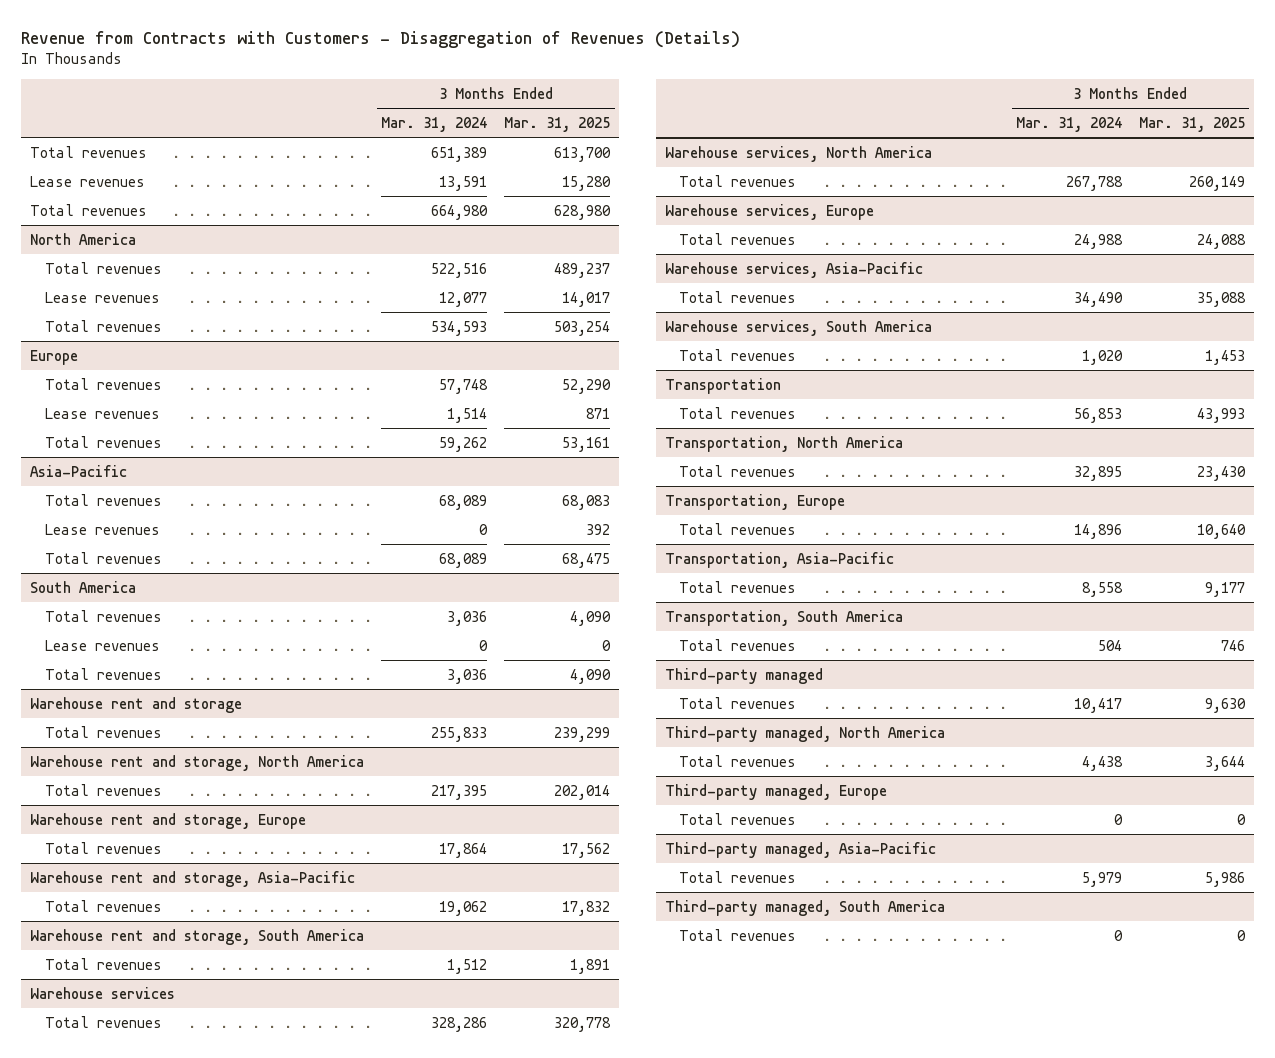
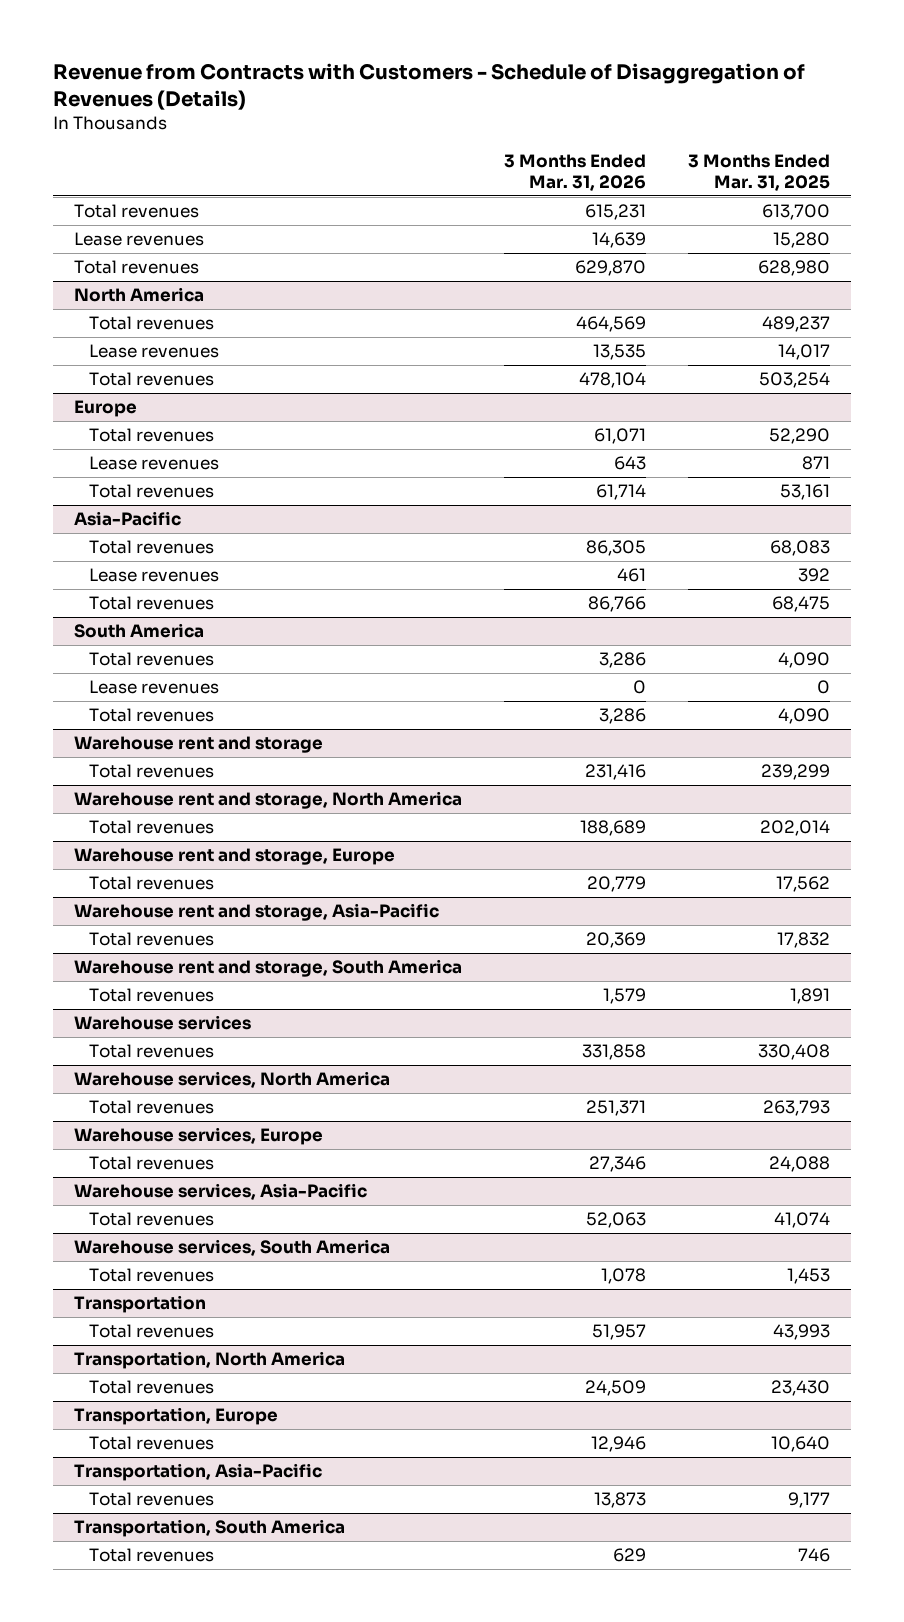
- Revenue from Contracts with Customers - Disaggregation of Revenues (Details)
+ Revenue from Contracts with Customers - Schedule of Disaggregation of Revenues (Details)
- | 3 Months Ended Mar. 31, 2024 | 3 Months Ended Mar. 31, 2025
+ | 3 Months Ended Mar. 31, 2026 | 3 Months Ended Mar. 31, 2025
@ Warehouse services
- Total revenues | 328,286 | 320,778
+ Total revenues | 331,858 | 330,408
@ Warehouse services, North America
- Total revenues | 267,788 | 260,149
+ Total revenues | 251,371 | 263,793
@ Warehouse services, Asia-Pacific
- Total revenues | 34,490 | 35,088
+ Total revenues | 52,063 | 41,074
- Third-party managed
- Total revenues | 10,417 | 9,630
- Third-party managed, North America
- Total revenues | 4,438 | 3,644
- Third-party managed, Europe
- Total revenues | 0 | 0
- Third-party managed, Asia-Pacific
- Total revenues | 5,979 | 5,986
- Third-party managed, South America
- Total revenues | 0 | 0

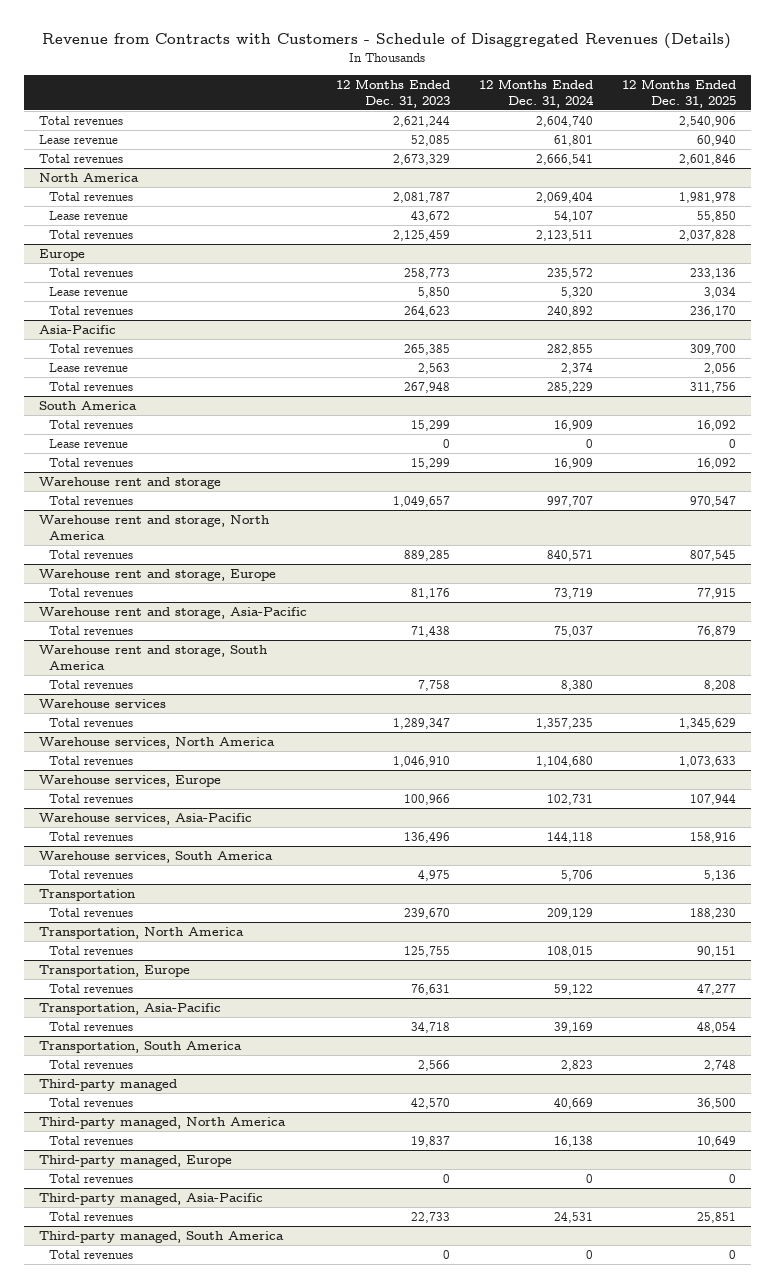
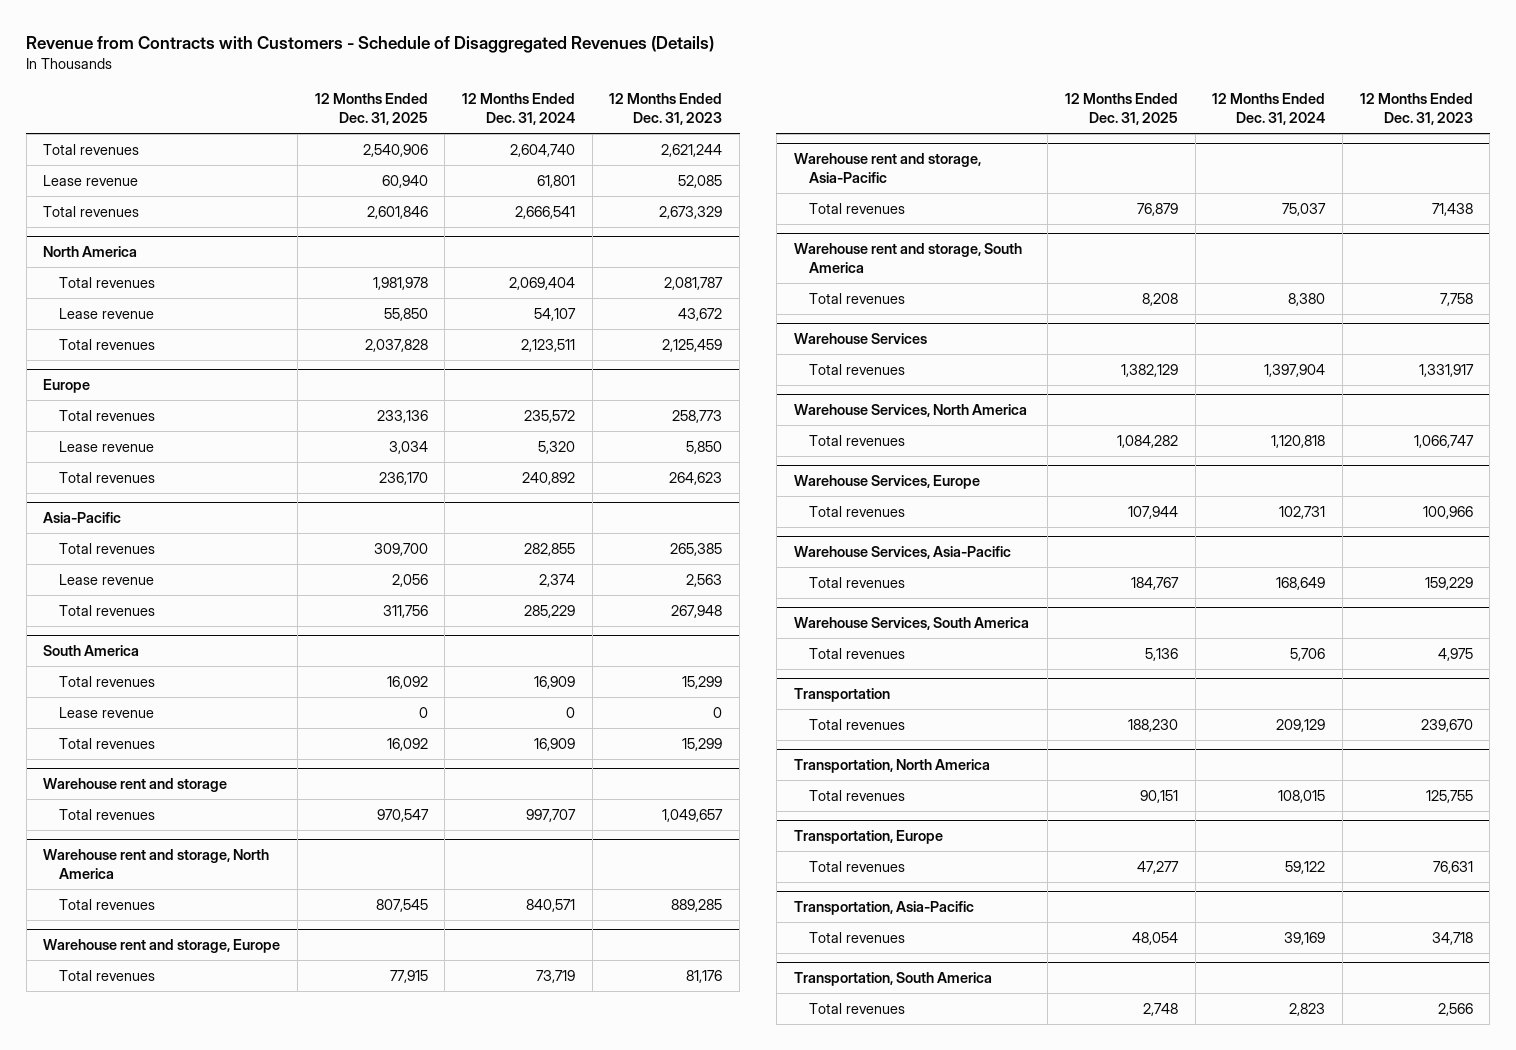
- | 12 Months Ended Dec. 31, 2023 | 12 Months Ended Dec. 31, 2024 | 12 Months Ended Dec. 31, 2025
+ | 12 Months Ended Dec. 31, 2025 | 12 Months Ended Dec. 31, 2024 | 12 Months Ended Dec. 31, 2023
- Warehouse services
- Total revenues | 1,289,347 | 1,357,235 | 1,345,629
- Warehouse services, North America
- Total revenues | 1,046,910 | 1,104,680 | 1,073,633
- Warehouse services, Europe
+ Warehouse Services
+ Total revenues | 1,382,129 | 1,397,904 | 1,331,917
+ Warehouse Services, North America
+ Total revenues | 1,084,282 | 1,120,818 | 1,066,747
+ Warehouse Services, Europe
- Warehouse services, Asia-Pacific
- Total revenues | 136,496 | 144,118 | 158,916
- Warehouse services, South America
+ Warehouse Services, Asia-Pacific
+ Total revenues | 184,767 | 168,649 | 159,229
+ Warehouse Services, South America
- Third-party managed
- Total revenues | 42,570 | 40,669 | 36,500
- Third-party managed, North America
- Total revenues | 19,837 | 16,138 | 10,649
- Third-party managed, Europe
- Total revenues | 0 | 0 | 0
- Third-party managed, Asia-Pacific
- Total revenues | 22,733 | 24,531 | 25,851
- Third-party managed, South America
- Total revenues | 0 | 0 | 0

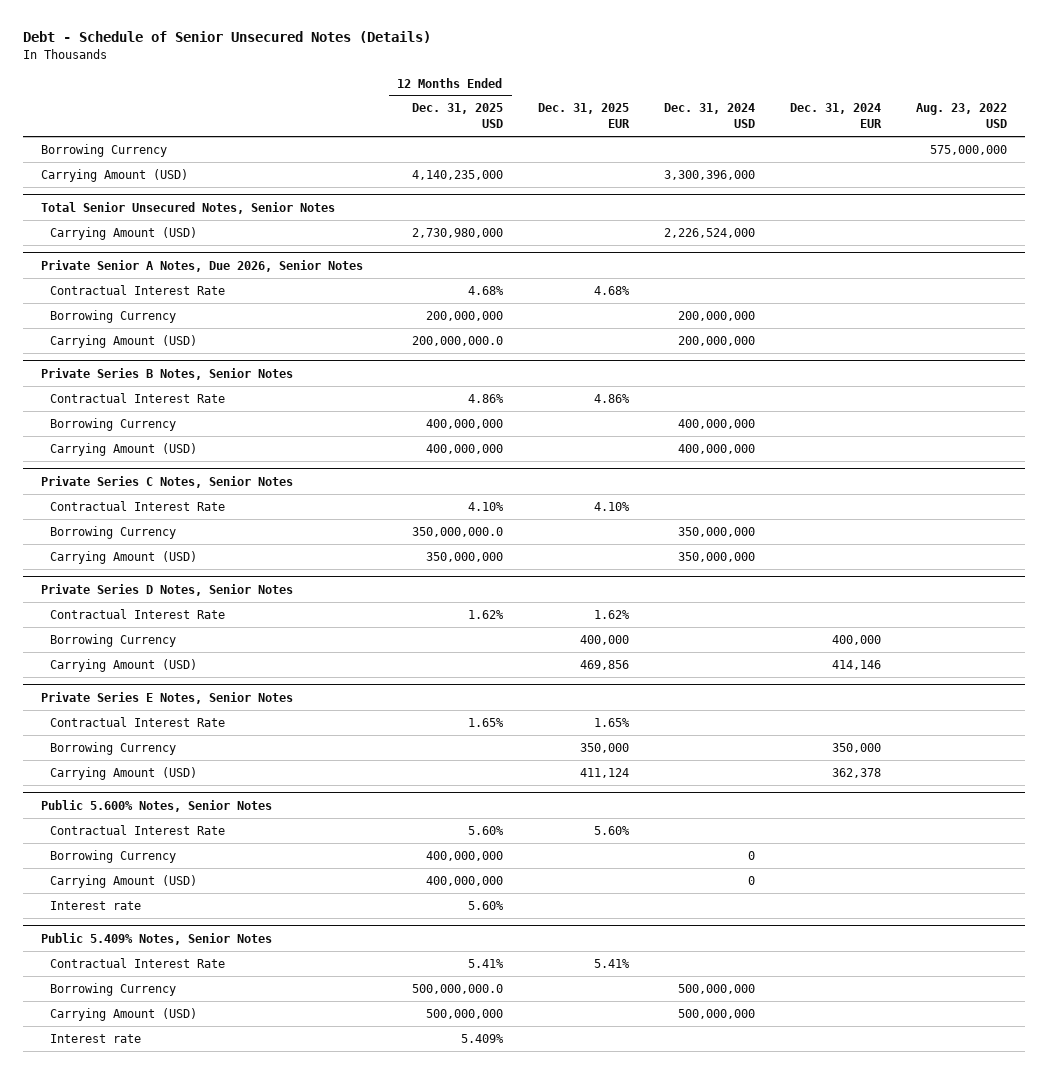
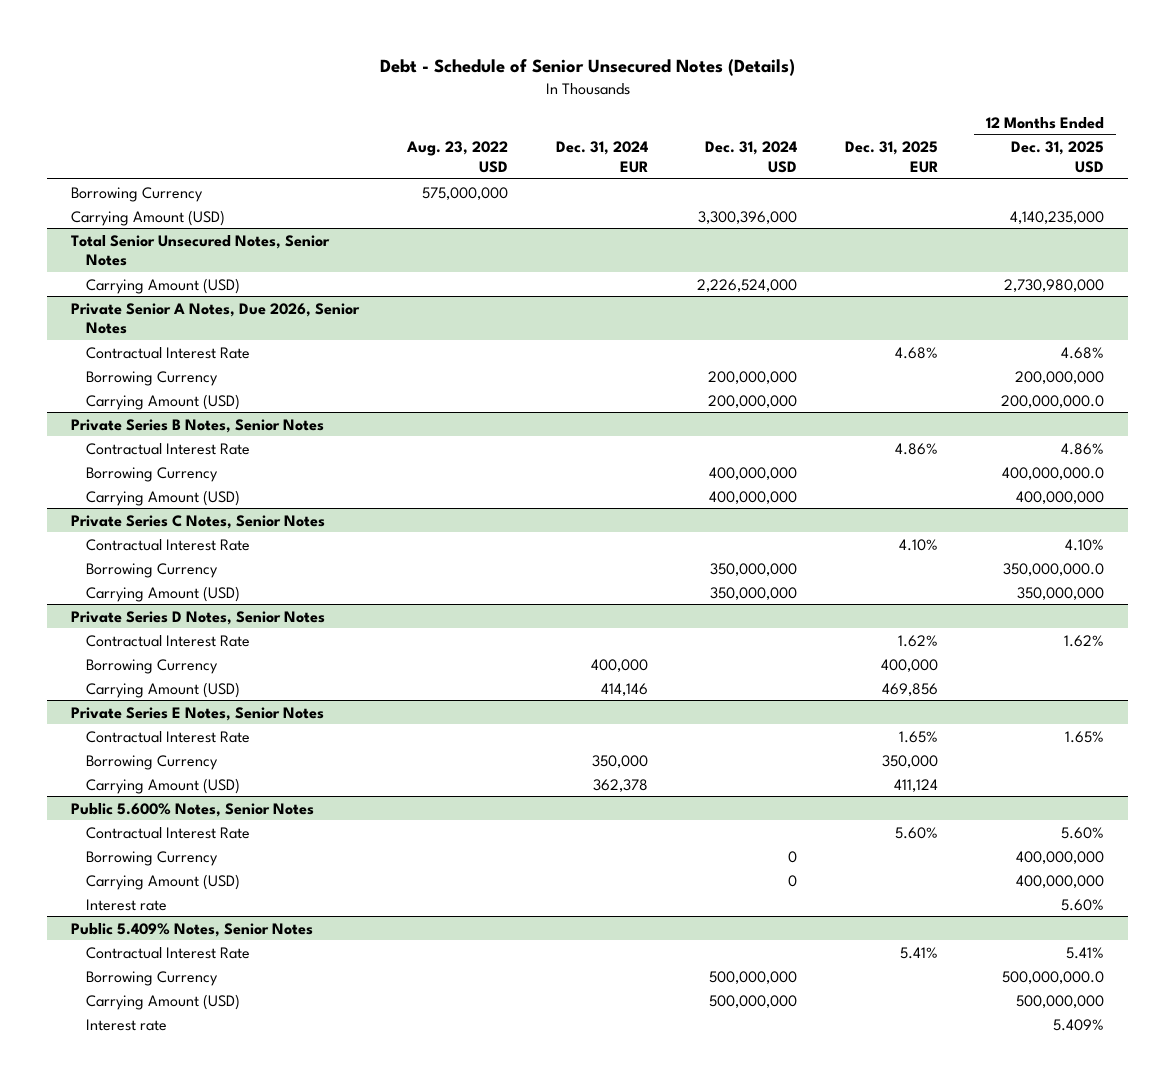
- | 12 Months Ended Dec. 31, 2025 USD | Dec. 31, 2025 EUR | Dec. 31, 2024 USD | Dec. 31, 2024 EUR | Aug. 23, 2022 USD
+ | Aug. 23, 2022 USD | Dec. 31, 2024 EUR | Dec. 31, 2024 USD | Dec. 31, 2025 EUR | 12 Months Ended Dec. 31, 2025 USD
@ Private Series B Notes, Senior Notes
- Borrowing Currency | 400,000,000 | | 400,000,000 | |
+ Borrowing Currency | | | 400,000,000 | | 400,000,000.0

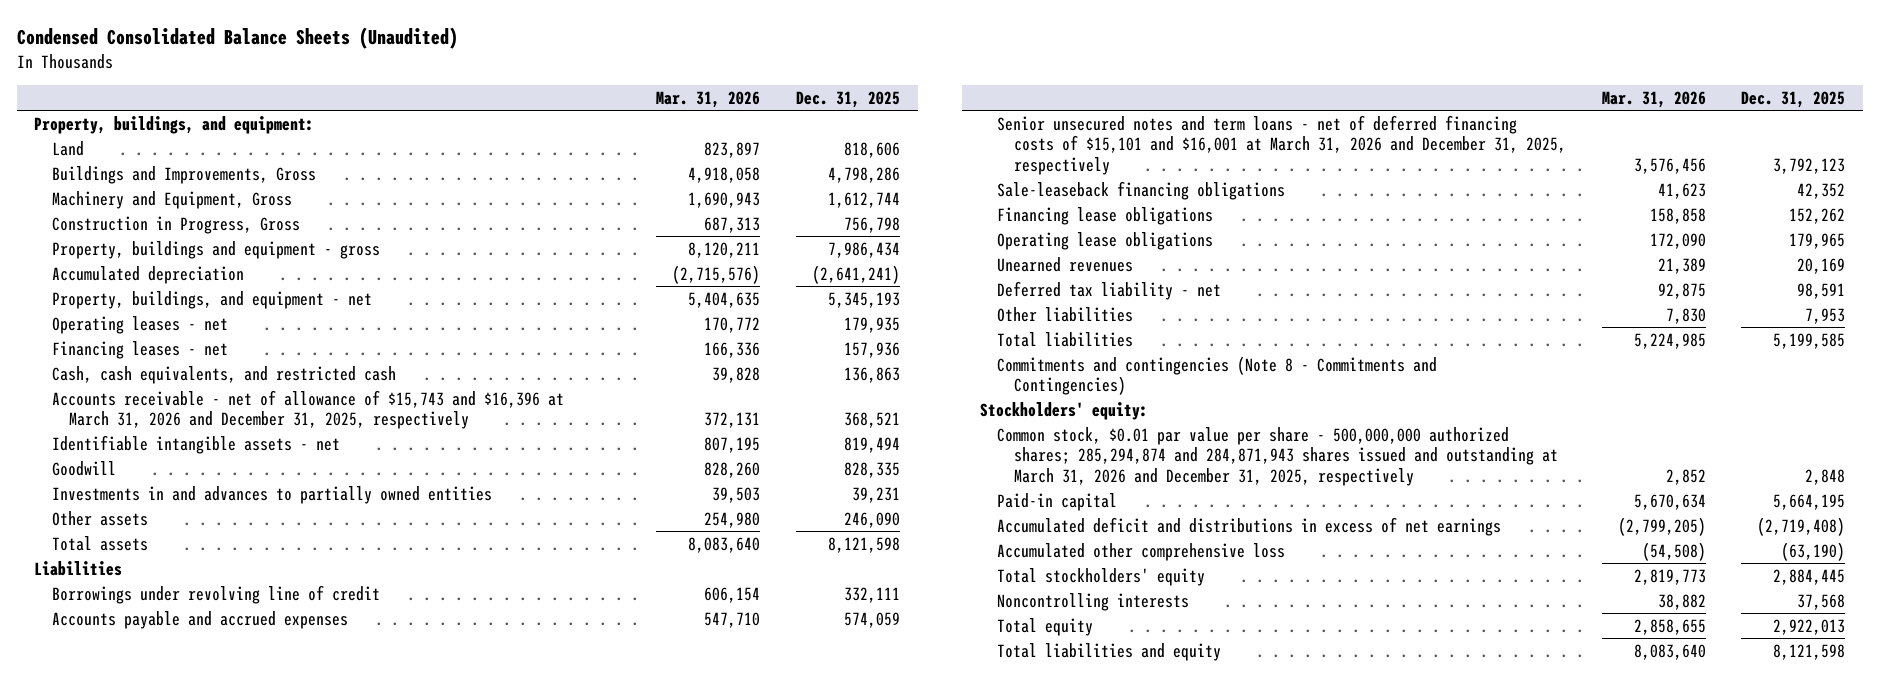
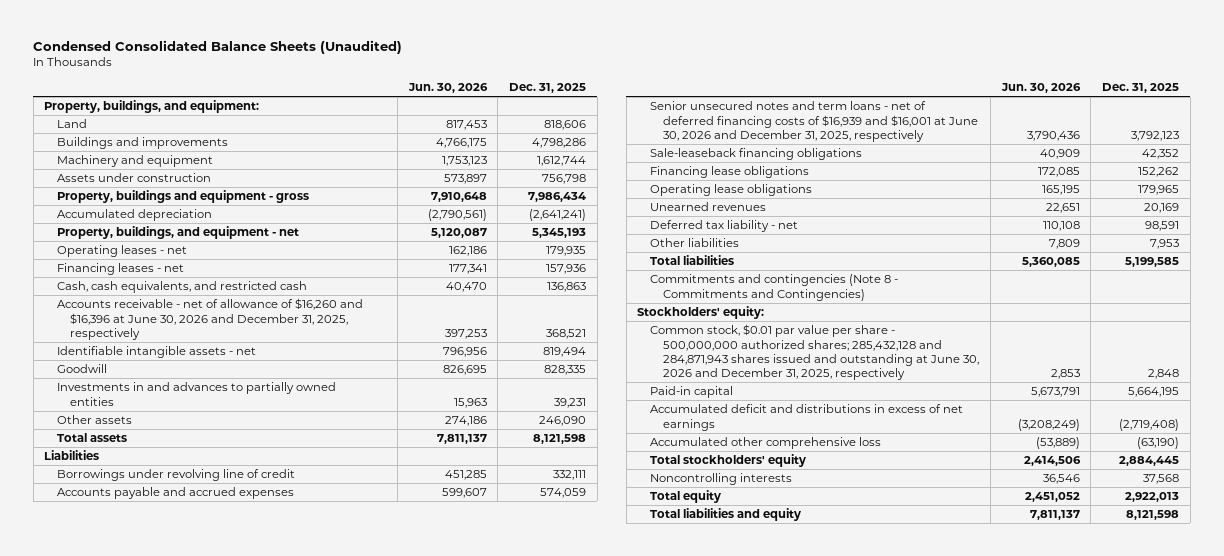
- | Mar. 31, 2026 | Dec. 31, 2025
+ | Jun. 30, 2026 | Dec. 31, 2025
- Buildings and Improvements, Gross | 4,918,058 | 4,798,286
- Machinery and Equipment, Gross | 1,690,943 | 1,612,744
- Construction in Progress, Gross | 687,313 | 756,798
+ Buildings and improvements | 4,766,175 | 4,798,286
+ Machinery and equipment | 1,753,123 | 1,612,744
+ Assets under construction | 573,897 | 756,798
- Accounts receivable - net of allowance of $15,743 and $16,396 at March 31, 2026 and December 31, 2025, respectively | 372,131 | 368,521
+ Accounts receivable - net of allowance of $16,260 and $16,396 at June 30, 2026 and December 31, 2025, respectively | 397,253 | 368,521
- Senior unsecured notes and term loans - net of deferred financing costs of $15,101 and $16,001 at March 31, 2026 and December 31, 2025, respectively | 3,576,456 | 3,792,123
+ Senior unsecured notes and term loans - net of deferred financing costs of $16,939 and $16,001 at June 30, 2026 and December 31, 2025, respectively | 3,790,436 | 3,792,123
- Common stock, $0.01 par value per share - 500,000,000 authorized shares; 285,294,874 and 284,871,943 shares issued and outstanding at March 31, 2026 and December 31, 2025, respectively | 2,852 | 2,848
+ Common stock, $0.01 par value per share - 500,000,000 authorized shares; 285,432,128 and 284,871,943 shares issued and outstanding at June 30, 2026 and December 31, 2025, respectively | 2,853 | 2,848

